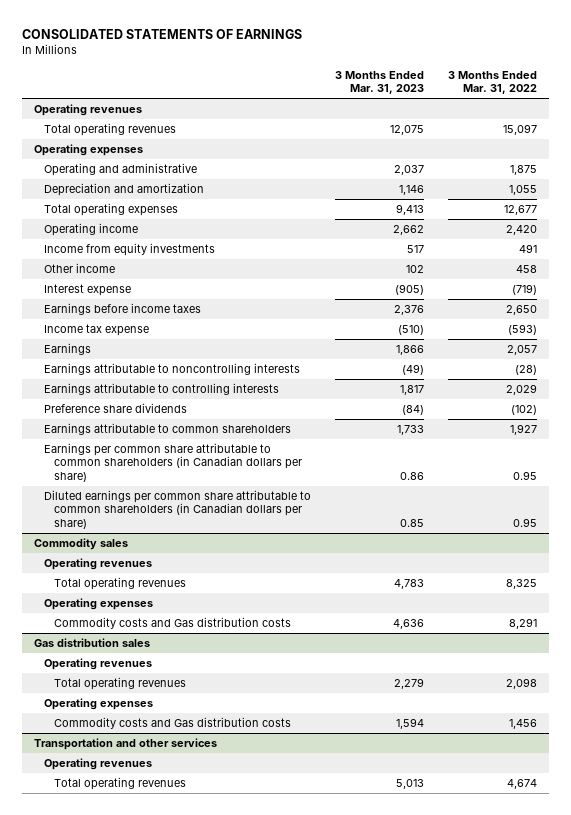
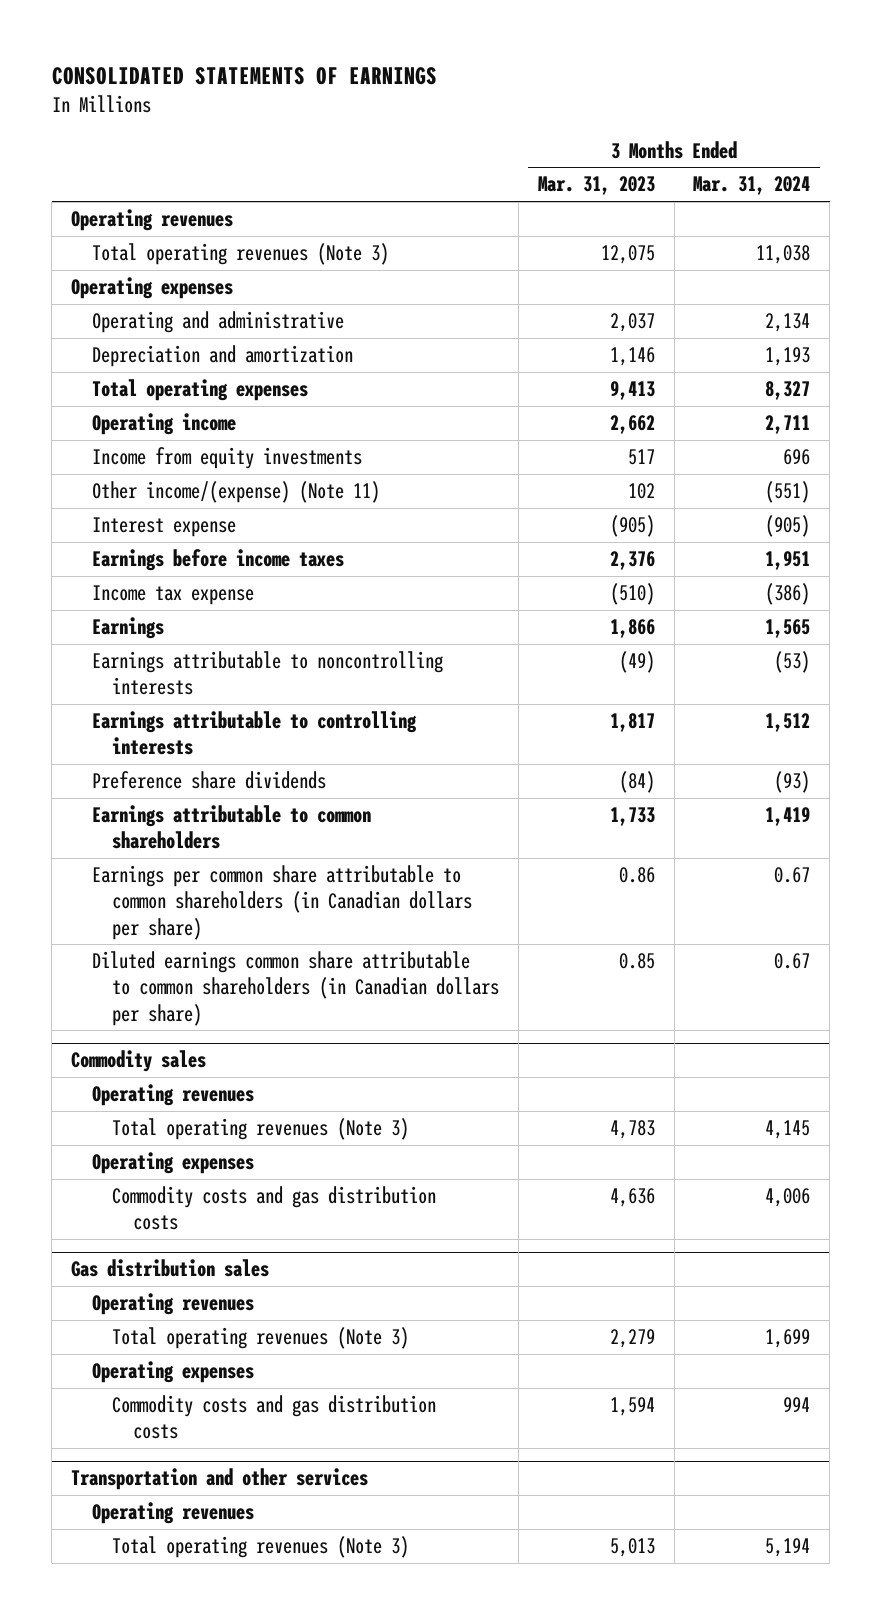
- | 3 Months Ended Mar. 31, 2023 | 3 Months Ended Mar. 31, 2022
+ | 3 Months Ended Mar. 31, 2023 | 3 Months Ended Mar. 31, 2024
- Total operating revenues | 12,075 | 15,097
+ Total operating revenues (Note 3) | 12,075 | 11,038
- Other income | 102 | 458
+ Other income/(expense) (Note 11) | 102 | (551)
- Diluted earnings per common share attributable to common shareholders (in Canadian dollars per share) | 0.85 | 0.95
+ Diluted earnings common share attributable to common shareholders (in Canadian dollars per share) | 0.85 | 0.67
@ Commodity sales
- Total operating revenues | 4,783 | 8,325
+ Total operating revenues (Note 3) | 4,783 | 4,145
- Commodity costs and Gas distribution costs | 4,636 | 8,291
+ Commodity costs and gas distribution costs | 4,636 | 4,006
@ Gas distribution sales
- Total operating revenues | 2,279 | 2,098
+ Total operating revenues (Note 3) | 2,279 | 1,699
- Commodity costs and Gas distribution costs | 1,594 | 1,456
+ Commodity costs and gas distribution costs | 1,594 | 994
@ Transportation and other services
- Total operating revenues | 5,013 | 4,674
+ Total operating revenues (Note 3) | 5,013 | 5,194

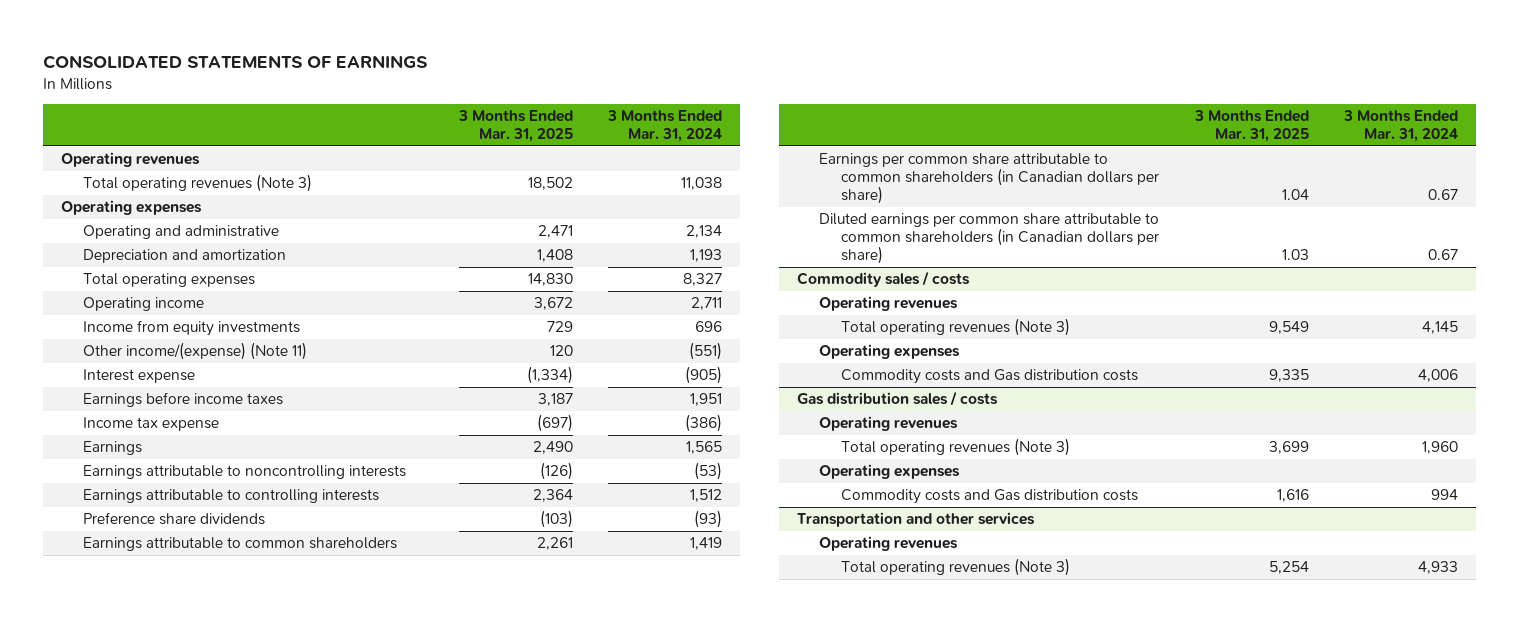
- | 3 Months Ended Mar. 31, 2023 | 3 Months Ended Mar. 31, 2024
+ | 3 Months Ended Mar. 31, 2025 | 3 Months Ended Mar. 31, 2024
- Diluted earnings common share attributable to common shareholders (in Canadian dollars per share) | 0.85 | 0.67
- Commodity sales
+ Diluted earnings per common share attributable to common shareholders (in Canadian dollars per share) | 1.03 | 0.67
+ Commodity sales / costs
- Commodity costs and gas distribution costs | 4,636 | 4,006
- Gas distribution sales
+ Commodity costs and Gas distribution costs | 9,335 | 4,006
+ Gas distribution sales / costs
- Total operating revenues (Note 3) | 2,279 | 1,699
+ Total operating revenues (Note 3) | 3,699 | 1,960
- Commodity costs and gas distribution costs | 1,594 | 994
+ Commodity costs and Gas distribution costs | 1,616 | 994
@ Transportation and other services
- Total operating revenues (Note 3) | 5,013 | 5,194
+ Total operating revenues (Note 3) | 5,254 | 4,933

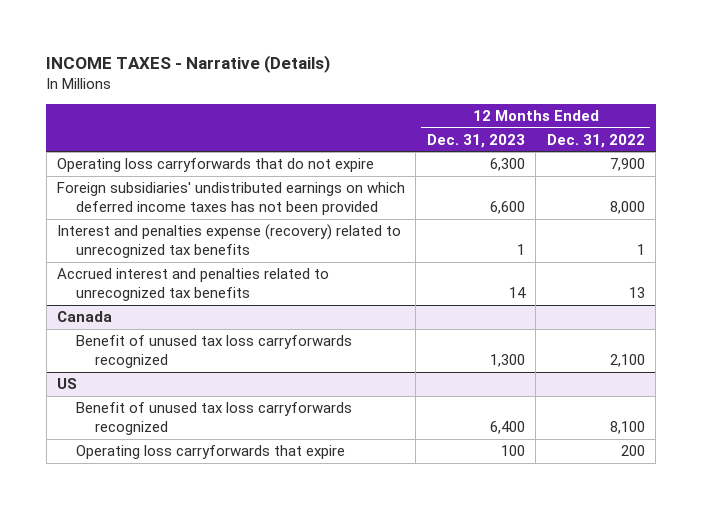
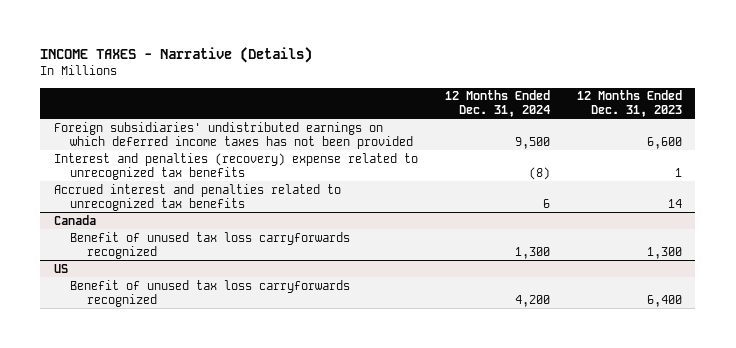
- | 12 Months Ended Dec. 31, 2023 | 12 Months Ended Dec. 31, 2022
+ | 12 Months Ended Dec. 31, 2024 | 12 Months Ended Dec. 31, 2023
- Operating loss carryforwards that do not expire | 6,300 | 7,900
- Interest and penalties expense (recovery) related to unrecognized tax benefits | 1 | 1
+ Interest and penalties (recovery) expense related to unrecognized tax benefits | (8) | 1
@ US
- Operating loss carryforwards that expire | 100 | 200

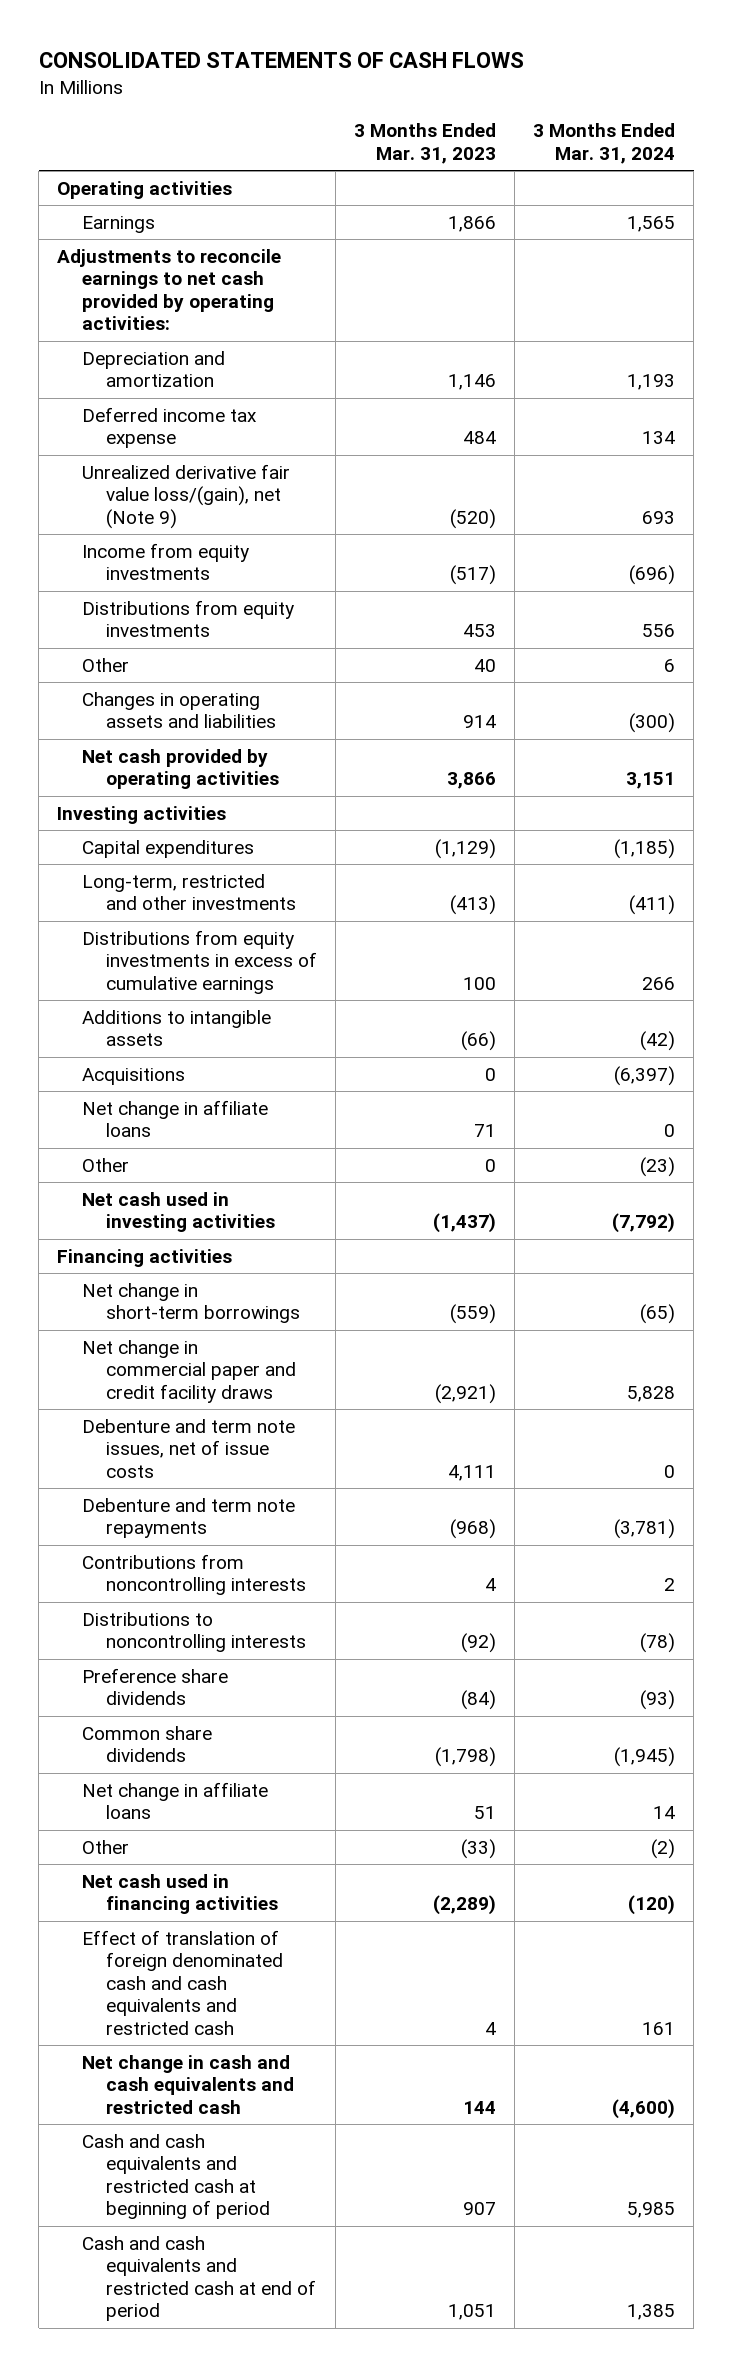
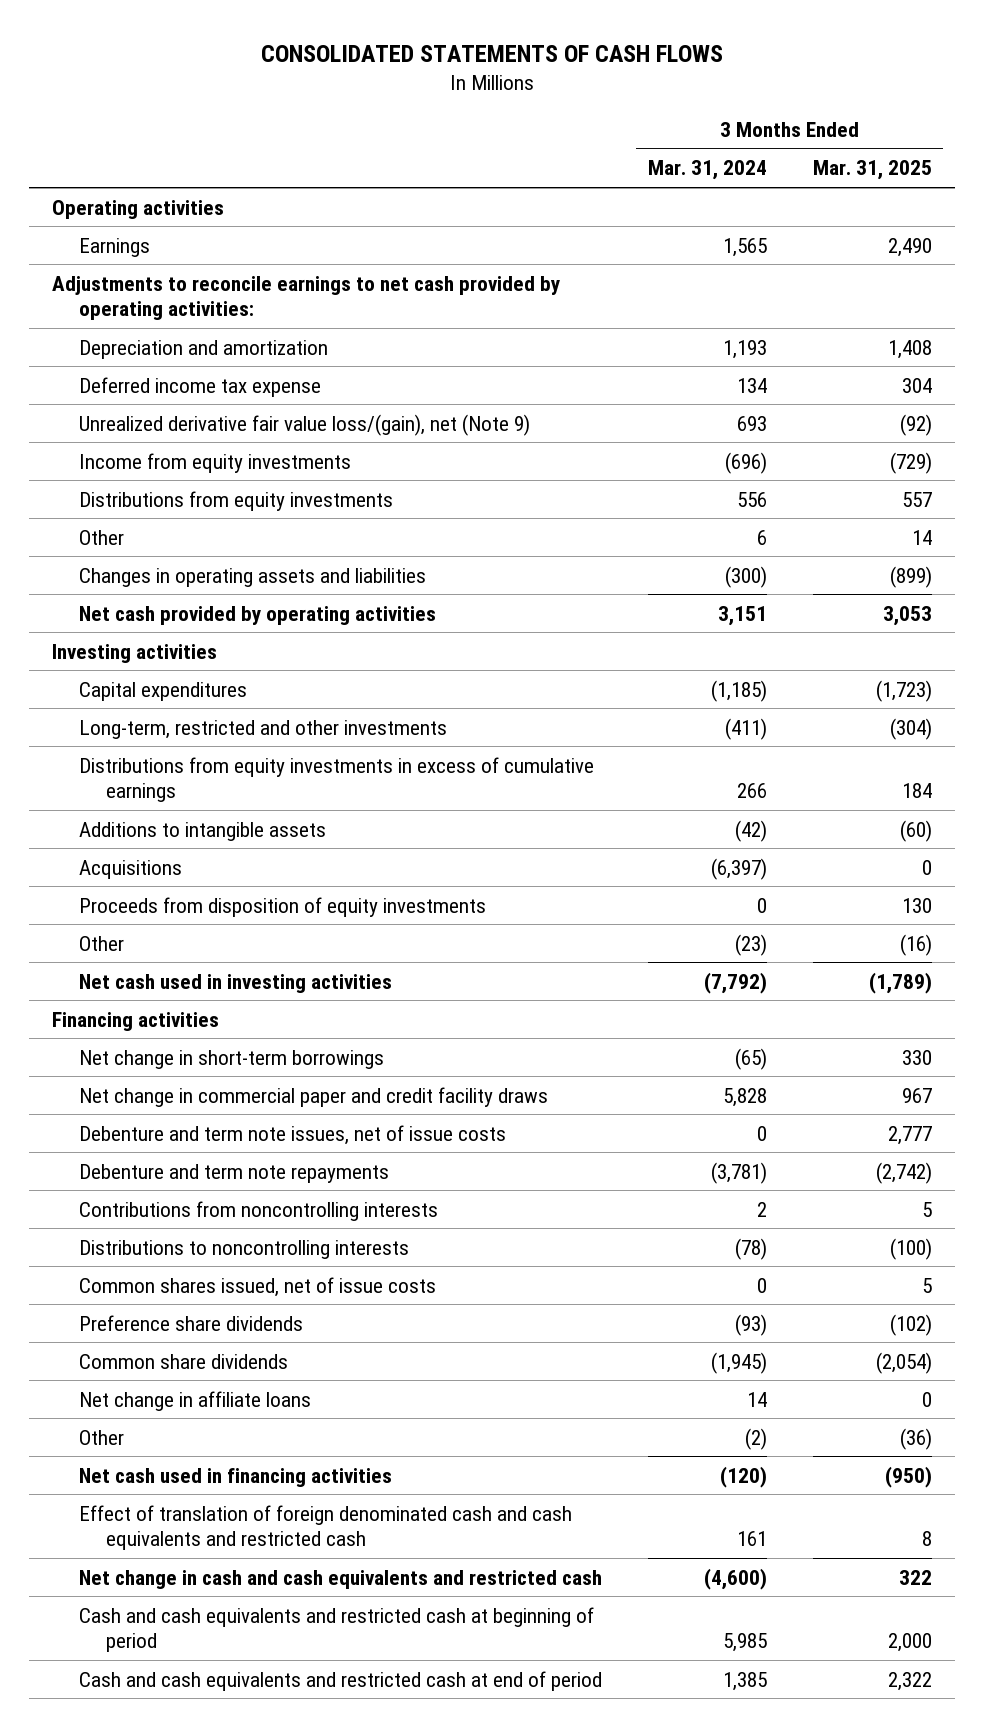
- | 3 Months Ended Mar. 31, 2023 | 3 Months Ended Mar. 31, 2024
+ | 3 Months Ended Mar. 31, 2024 | 3 Months Ended Mar. 31, 2025
- Net change in affiliate loans | 71 | 0
+ Proceeds from disposition of equity investments | 0 | 130
+ Common shares issued, net of issue costs | 0 | 5

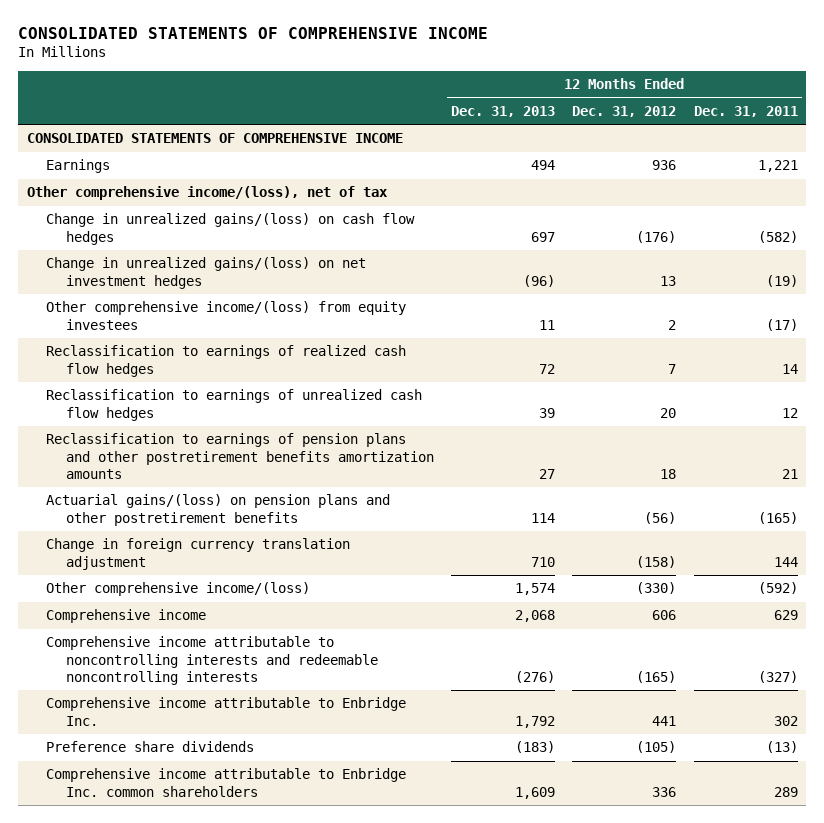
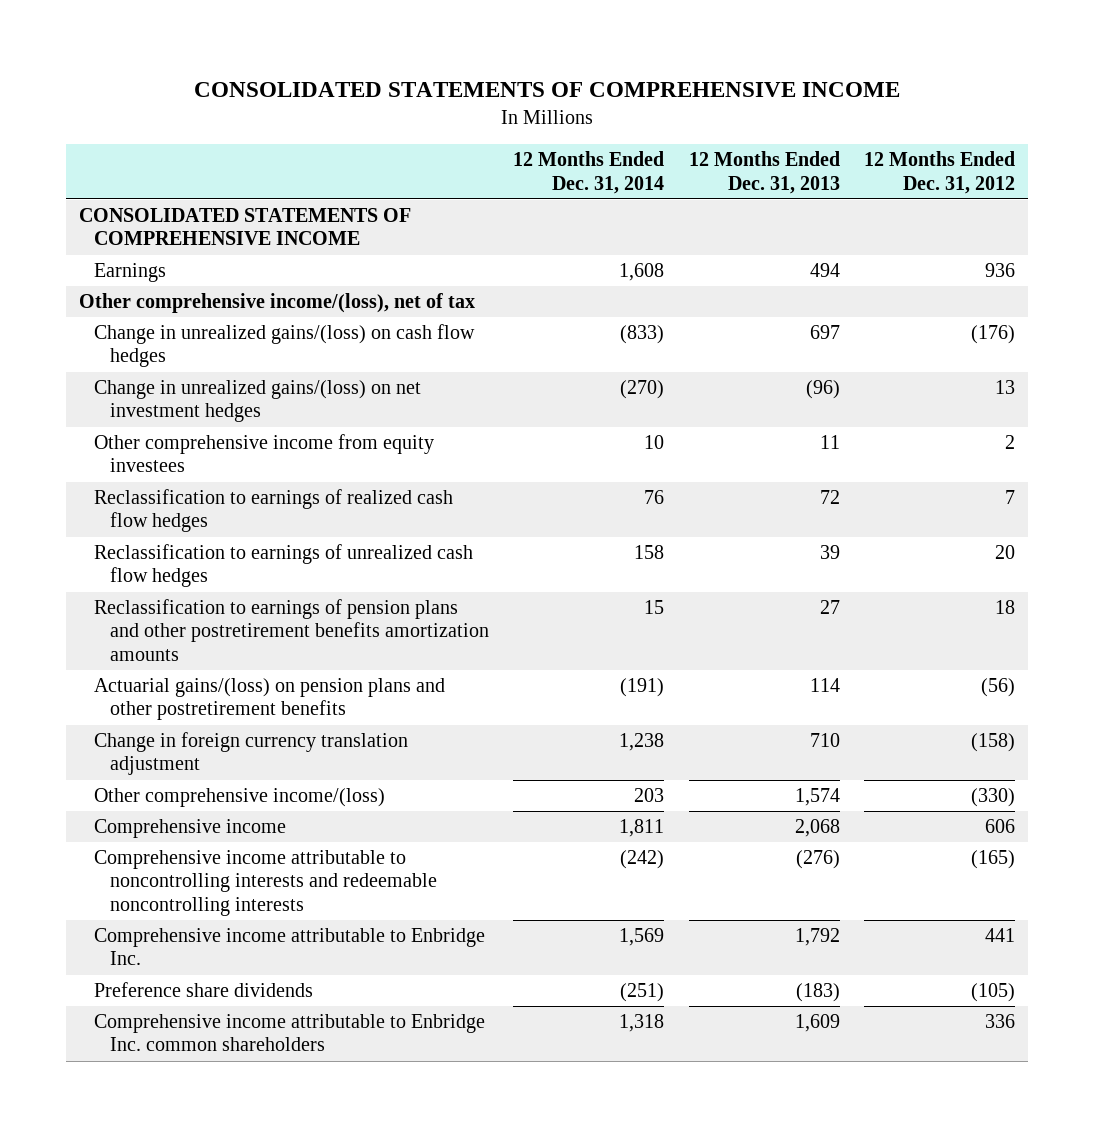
- | 12 Months Ended Dec. 31, 2013 | 12 Months Ended Dec. 31, 2012 | 12 Months Ended Dec. 31, 2011
+ | 12 Months Ended Dec. 31, 2014 | 12 Months Ended Dec. 31, 2013 | 12 Months Ended Dec. 31, 2012
- Other comprehensive income/(loss) from equity investees | 11 | 2 | (17)
+ Other comprehensive income from equity investees | 10 | 11 | 2

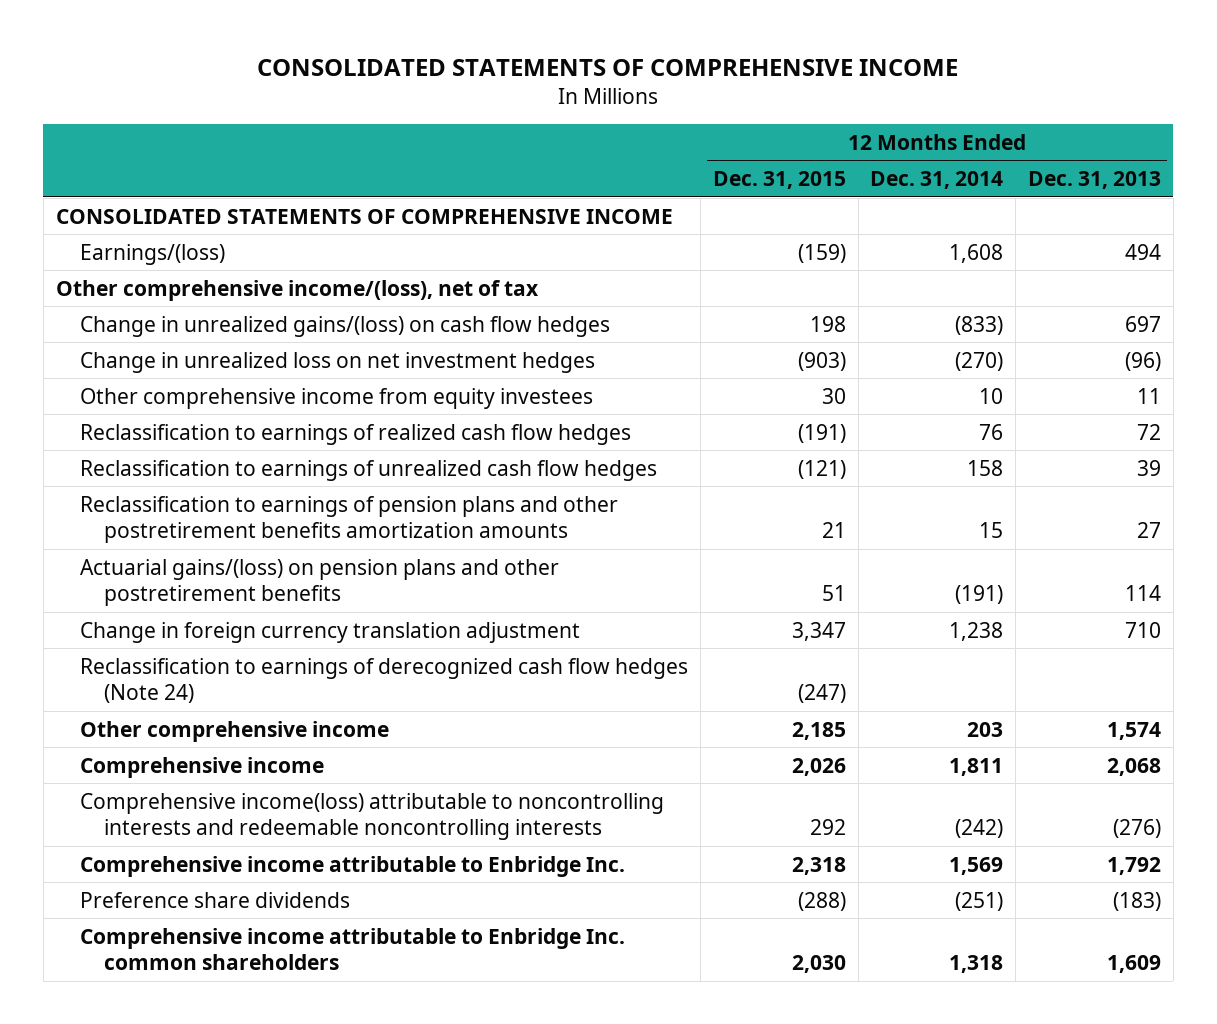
- | 12 Months Ended Dec. 31, 2014 | 12 Months Ended Dec. 31, 2013 | 12 Months Ended Dec. 31, 2012
+ | 12 Months Ended Dec. 31, 2015 | 12 Months Ended Dec. 31, 2014 | 12 Months Ended Dec. 31, 2013
- Earnings | 1,608 | 494 | 936
+ Earnings/(loss) | (159) | 1,608 | 494
- Change in unrealized gains/(loss) on net investment hedges | (270) | (96) | 13
+ Change in unrealized loss on net investment hedges | (903) | (270) | (96)
- Other comprehensive income/(loss) | 203 | 1,574 | (330)
+ Reclassification to earnings of derecognized cash flow hedges (Note 24) | (247) | |
+ Other comprehensive income | 2,185 | 203 | 1,574
- Comprehensive income attributable to noncontrolling interests and redeemable noncontrolling interests | (242) | (276) | (165)
+ Comprehensive income(loss) attributable to noncontrolling interests and redeemable noncontrolling interests | 292 | (242) | (276)

